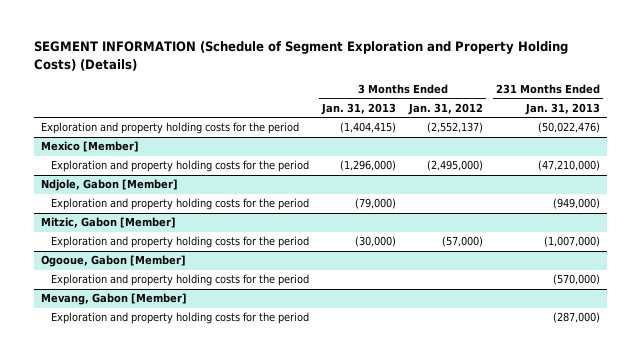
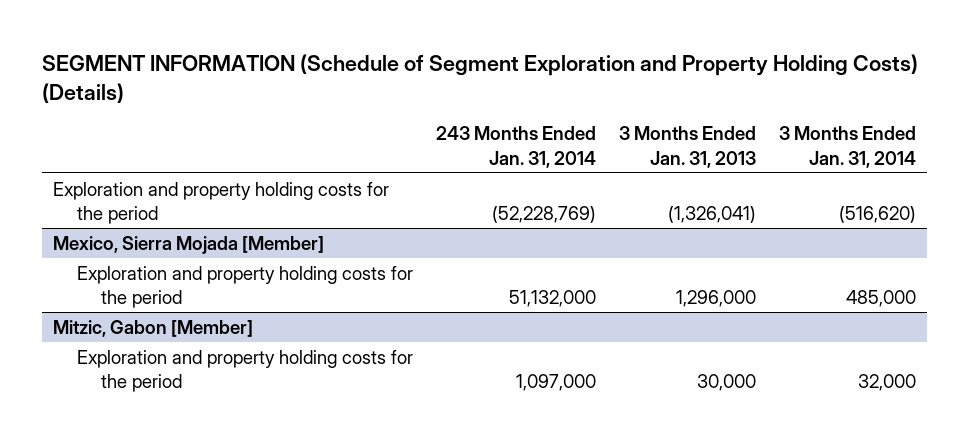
- | 3 Months Ended Jan. 31, 2013 | 3 Months Ended Jan. 31, 2012 | 231 Months Ended Jan. 31, 2013
+ | 243 Months Ended Jan. 31, 2014 | 3 Months Ended Jan. 31, 2013 | 3 Months Ended Jan. 31, 2014
- Exploration and property holding costs for the period | (1,404,415) | (2,552,137) | (50,022,476)
- Mexico [Member]
- Exploration and property holding costs for the period | (1,296,000) | (2,495,000) | (47,210,000)
- Ndjole, Gabon [Member]
- Exploration and property holding costs for the period | (79,000) | | (949,000)
+ Exploration and property holding costs for the period | (52,228,769) | (1,326,041) | (516,620)
+ Mexico, Sierra Mojada [Member]
+ Exploration and property holding costs for the period | 51,132,000 | 1,296,000 | 485,000
@ Mitzic, Gabon [Member]
- Exploration and property holding costs for the period | (30,000) | (57,000) | (1,007,000)
- Ogooue, Gabon [Member]
- Exploration and property holding costs for the period | | | (570,000)
- Mevang, Gabon [Member]
- Exploration and property holding costs for the period | | | (287,000)
@ Mitzic, Gabon [Member]
+ Exploration and property holding costs for the period | 1,097,000 | 30,000 | 32,000

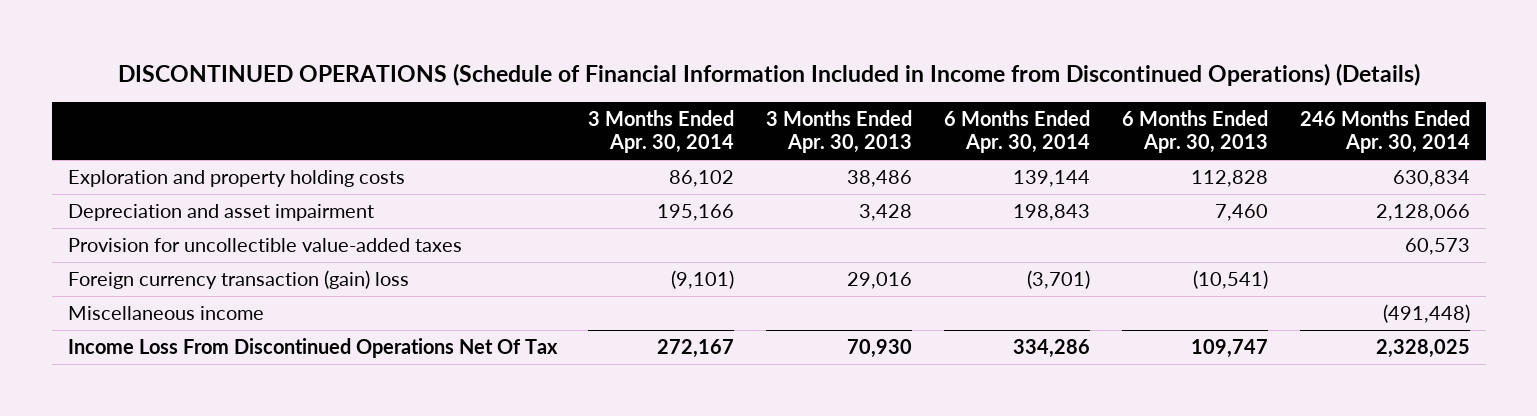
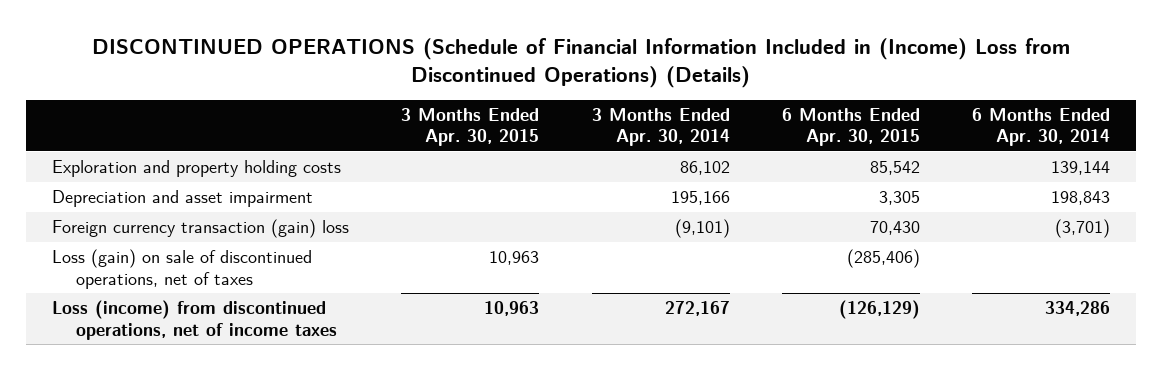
- DISCONTINUED OPERATIONS (Schedule of Financial Information Included in Income from Discontinued Operations) (Details)
+ DISCONTINUED OPERATIONS (Schedule of Financial Information Included in (Income) Loss from Discontinued Operations) (Details)
- | 3 Months Ended Apr. 30, 2014 | 3 Months Ended Apr. 30, 2013 | 6 Months Ended Apr. 30, 2014 | 6 Months Ended Apr. 30, 2013 | 246 Months Ended Apr. 30, 2014
+ | 3 Months Ended Apr. 30, 2015 | 3 Months Ended Apr. 30, 2014 | 6 Months Ended Apr. 30, 2015 | 6 Months Ended Apr. 30, 2014
- Provision for uncollectible value-added taxes | | | | | 60,573
- Miscellaneous income | | | | | (491,448)
- Income Loss From Discontinued Operations Net Of Tax | 272,167 | 70,930 | 334,286 | 109,747 | 2,328,025
+ Loss (gain) on sale of discontinued operations, net of taxes | 10,963 | | (285,406) |
+ Loss (income) from discontinued operations, net of income taxes | 10,963 | 272,167 | (126,129) | 334,286

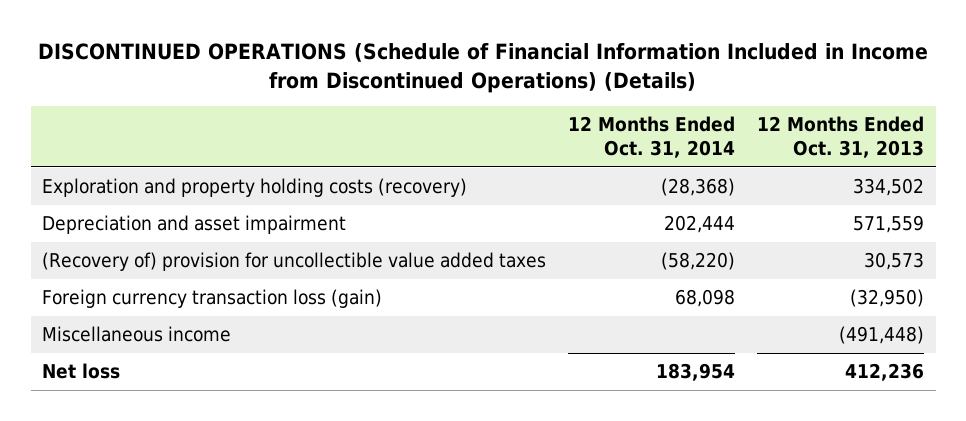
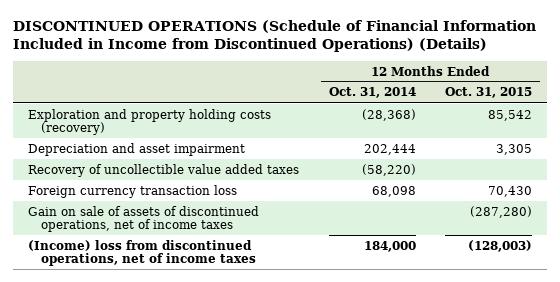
- | 12 Months Ended Oct. 31, 2014 | 12 Months Ended Oct. 31, 2013
+ | 12 Months Ended Oct. 31, 2014 | 12 Months Ended Oct. 31, 2015
- (Recovery of) provision for uncollectible value added taxes | (58,220) | 30,573
- Foreign currency transaction loss (gain) | 68,098 | (32,950)
- Miscellaneous income | | (491,448)
- Net loss | 183,954 | 412,236
+ Recovery of uncollectible value added taxes | (58,220) |
+ Foreign currency transaction loss | 68,098 | 70,430
+ Gain on sale of assets of discontinued operations, net of income taxes | | (287,280)
+ (Income) loss from discontinued operations, net of income taxes | 184,000 | (128,003)

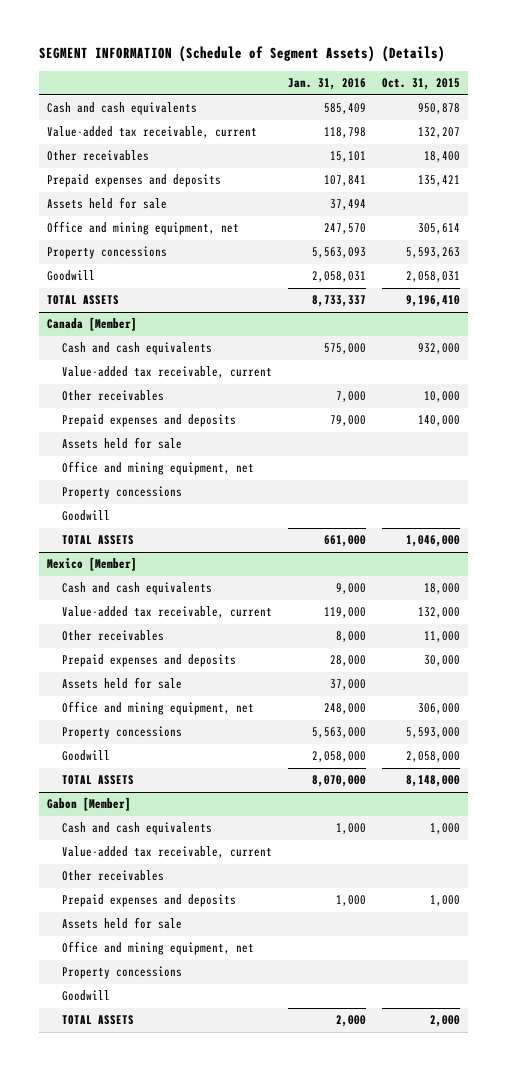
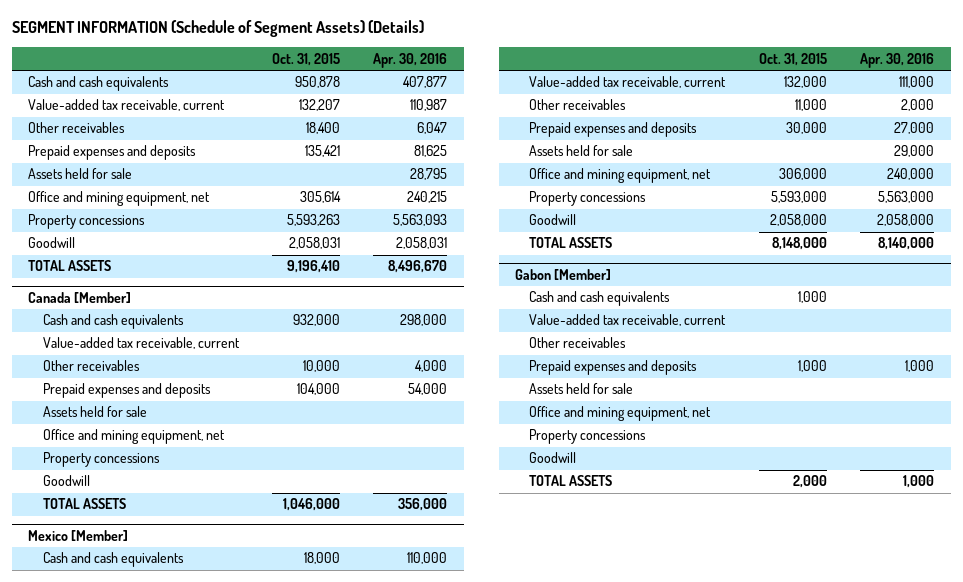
- | Jan. 31, 2016 | Oct. 31, 2015
+ | Oct. 31, 2015 | Apr. 30, 2016
@ Canada [Member]
- Prepaid expenses and deposits | 79,000 | 140,000
+ Prepaid expenses and deposits | 104,000 | 54,000

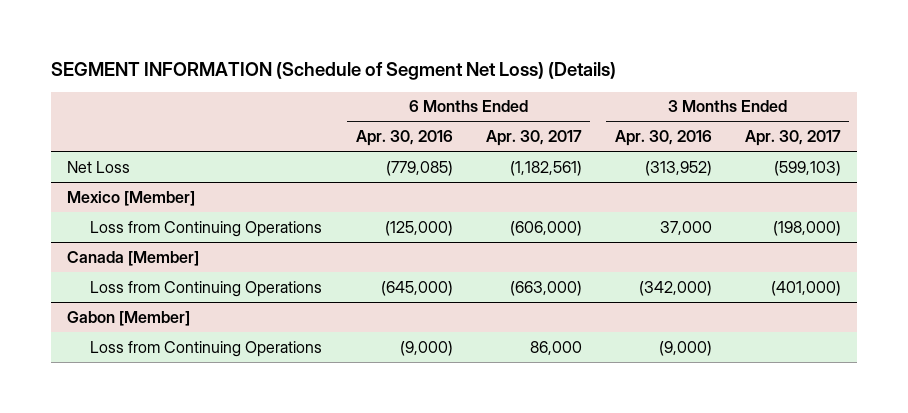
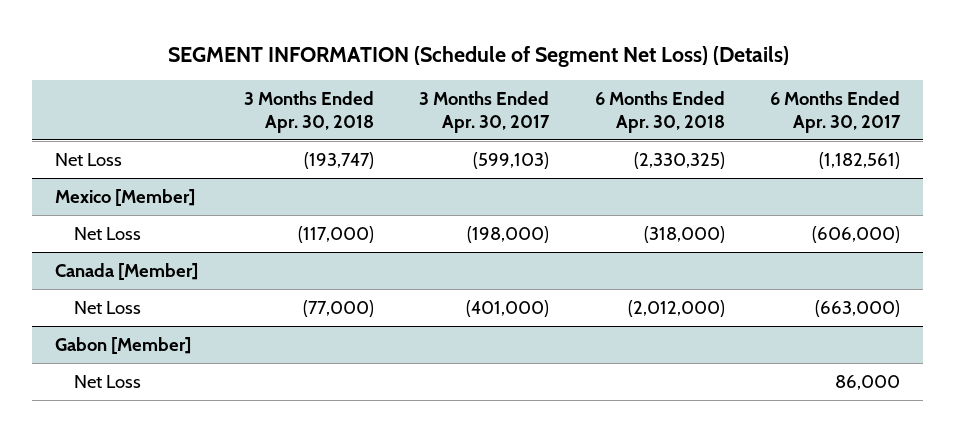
- | 6 Months Ended Apr. 30, 2016 | 6 Months Ended Apr. 30, 2017 | 3 Months Ended Apr. 30, 2016 | 3 Months Ended Apr. 30, 2017
+ | 3 Months Ended Apr. 30, 2018 | 3 Months Ended Apr. 30, 2017 | 6 Months Ended Apr. 30, 2018 | 6 Months Ended Apr. 30, 2017
@ Mexico [Member]
- Loss from Continuing Operations | (125,000) | (606,000) | 37,000 | (198,000)
+ Net Loss | (117,000) | (198,000) | (318,000) | (606,000)
@ Canada [Member]
- Loss from Continuing Operations | (645,000) | (663,000) | (342,000) | (401,000)
+ Net Loss | (77,000) | (401,000) | (2,012,000) | (663,000)
@ Gabon [Member]
- Loss from Continuing Operations | (9,000) | 86,000 | (9,000) |
+ Net Loss | | | | 86,000

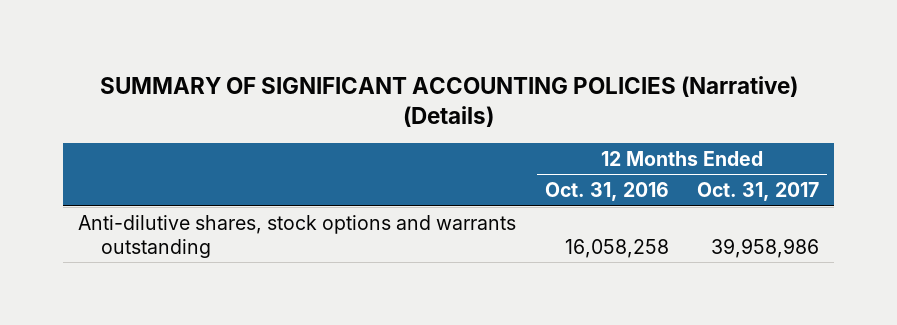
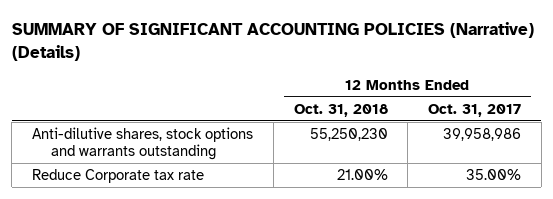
- | 12 Months Ended Oct. 31, 2016 | 12 Months Ended Oct. 31, 2017
+ | 12 Months Ended Oct. 31, 2018 | 12 Months Ended Oct. 31, 2017
+ Reduce Corporate tax rate | 21.00% | 35.00%

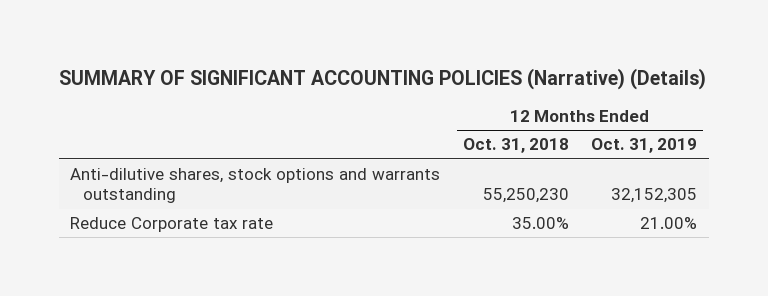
- | 12 Months Ended Oct. 31, 2018 | 12 Months Ended Oct. 31, 2017
+ | 12 Months Ended Oct. 31, 2018 | 12 Months Ended Oct. 31, 2019
- Reduce Corporate tax rate | 21.00% | 35.00%
+ Reduce Corporate tax rate | 35.00% | 21.00%

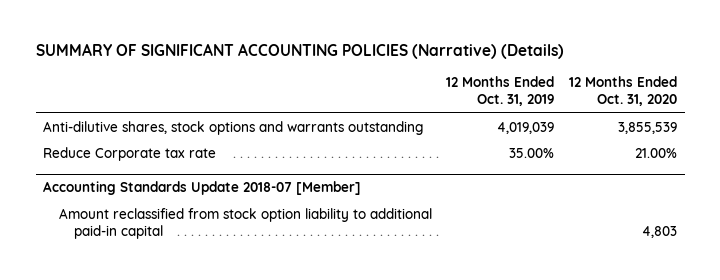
- | 12 Months Ended Oct. 31, 2018 | 12 Months Ended Oct. 31, 2019
+ | 12 Months Ended Oct. 31, 2019 | 12 Months Ended Oct. 31, 2020
- Anti-dilutive shares, stock options and warrants outstanding | 55,250,230 | 32,152,305
- Reduce Corporate tax rate | 35.00% | 21.00%
+ Anti-dilutive shares, stock options and warrants outstanding | 4,019,039 | 3,855,539
+ Reduce Corporate tax rate | 35.00% | 21.00%
+ Accounting Standards Update 2018-07 [Member]
+ Amount reclassified from stock option liability to additional paid-in capital | | 4,803

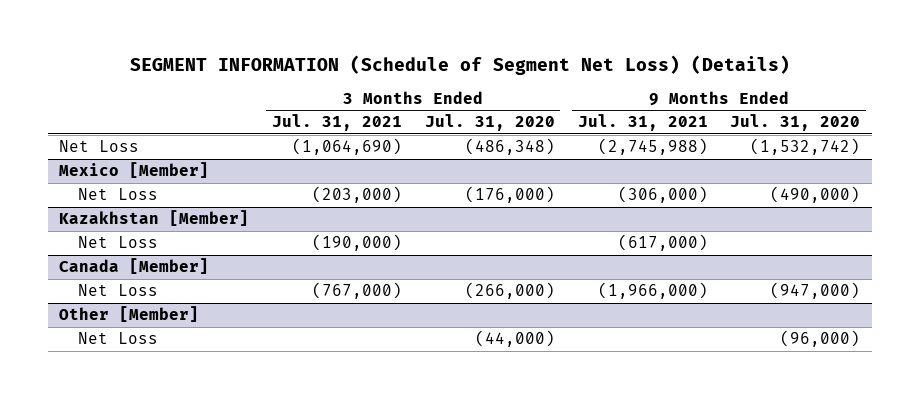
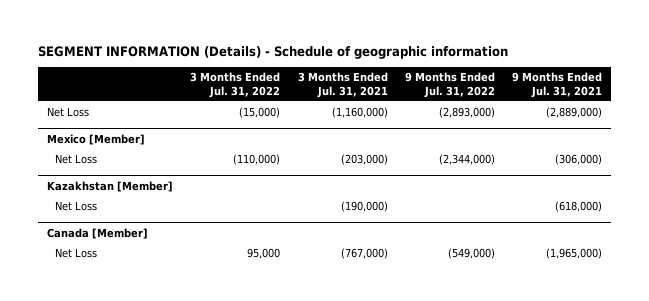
- SEGMENT INFORMATION (Schedule of Segment Net Loss) (Details)
+ SEGMENT INFORMATION (Details) - Schedule of geographic information
- | 3 Months Ended Jul. 31, 2021 | 3 Months Ended Jul. 31, 2020 | 9 Months Ended Jul. 31, 2021 | 9 Months Ended Jul. 31, 2020
+ | 3 Months Ended Jul. 31, 2022 | 3 Months Ended Jul. 31, 2021 | 9 Months Ended Jul. 31, 2022 | 9 Months Ended Jul. 31, 2021
- Net Loss | (1,064,690) | (486,348) | (2,745,988) | (1,532,742)
+ Net Loss | (15,000) | (1,160,000) | (2,893,000) | (2,889,000)
@ Kazakhstan [Member]
- Net Loss | (190,000) | | (617,000) |
+ Net Loss | | (190,000) | | (618,000)
@ Canada [Member]
- Net Loss | (767,000) | (266,000) | (1,966,000) | (947,000)
- Other [Member]
- Net Loss | | (44,000) | | (96,000)
@ Canada [Member]
+ Net Loss | 95,000 | (767,000) | (549,000) | (1,965,000)

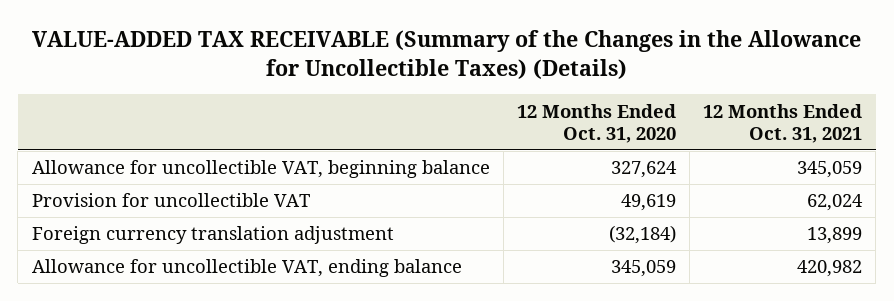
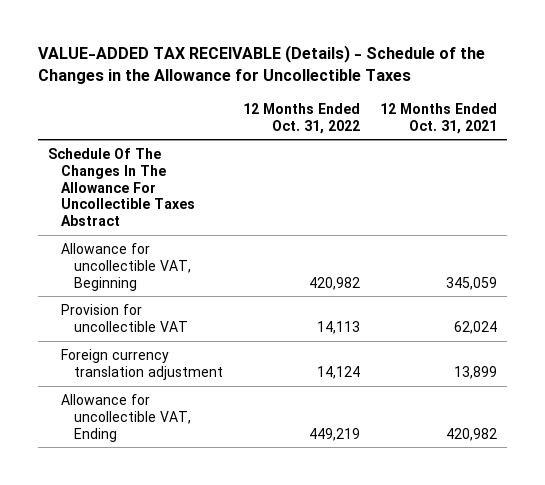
- VALUE-ADDED TAX RECEIVABLE (Summary of the Changes in the Allowance for Uncollectible Taxes) (Details)
+ VALUE-ADDED TAX RECEIVABLE (Details) - Schedule of the Changes in the Allowance for Uncollectible Taxes
- | 12 Months Ended Oct. 31, 2020 | 12 Months Ended Oct. 31, 2021
+ | 12 Months Ended Oct. 31, 2022 | 12 Months Ended Oct. 31, 2021
- Allowance for uncollectible VAT, beginning balance | 327,624 | 345,059
+ Schedule Of The Changes In The Allowance For Uncollectible Taxes Abstract
+ Allowance for uncollectible VAT, Beginning | 420,982 | 345,059
- Allowance for uncollectible VAT, ending balance | 345,059 | 420,982
+ Allowance for uncollectible VAT, Ending | 449,219 | 420,982

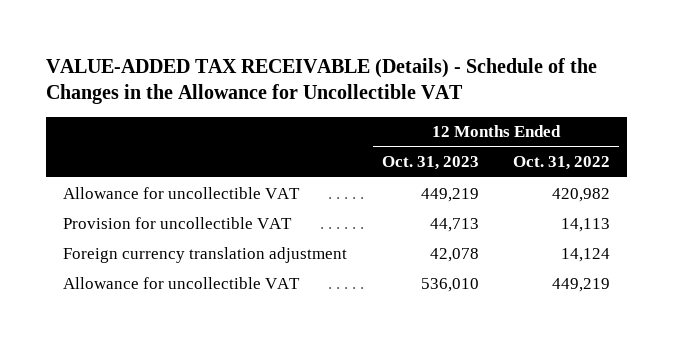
- VALUE-ADDED TAX RECEIVABLE (Details) - Schedule of the Changes in the Allowance for Uncollectible Taxes
+ VALUE-ADDED TAX RECEIVABLE (Details) - Schedule of the Changes in the Allowance for Uncollectible VAT
- | 12 Months Ended Oct. 31, 2022 | 12 Months Ended Oct. 31, 2021
+ | 12 Months Ended Oct. 31, 2023 | 12 Months Ended Oct. 31, 2022
- Schedule Of The Changes In The Allowance For Uncollectible Taxes Abstract
- Allowance for uncollectible VAT, Beginning | 420,982 | 345,059
+ Allowance for uncollectible VAT | 449,219 | 420,982
- Allowance for uncollectible VAT, Ending | 449,219 | 420,982
+ Allowance for uncollectible VAT | 536,010 | 449,219

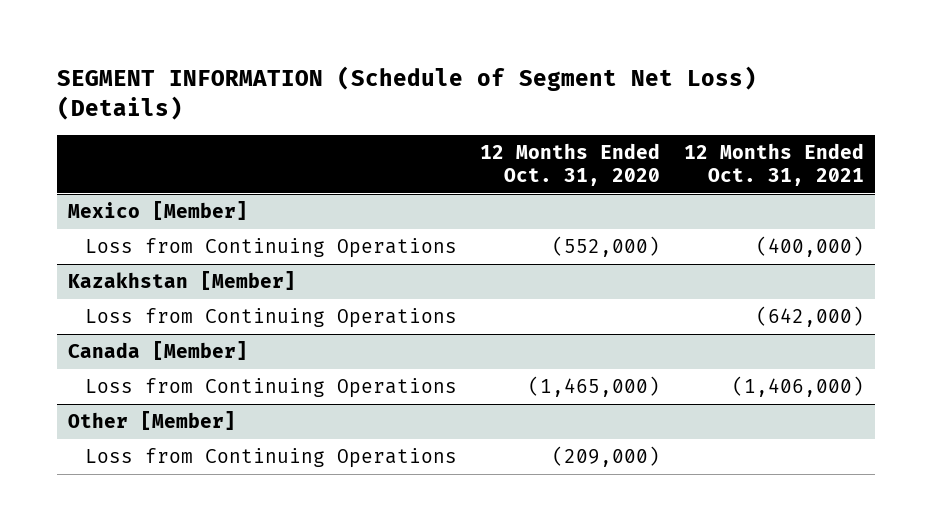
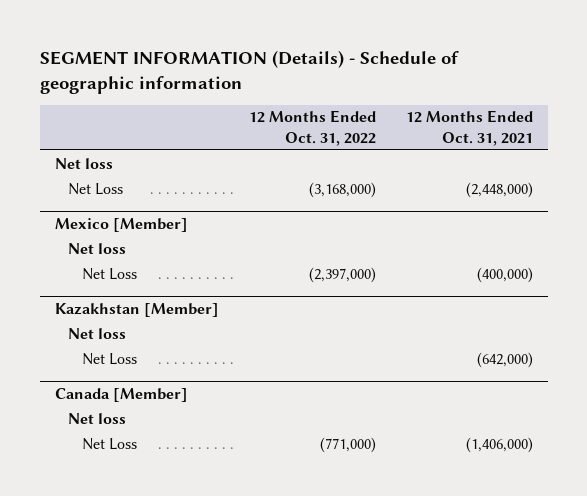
- SEGMENT INFORMATION (Schedule of Segment Net Loss) (Details)
+ SEGMENT INFORMATION (Details) - Schedule of geographic information
- | 12 Months Ended Oct. 31, 2020 | 12 Months Ended Oct. 31, 2021
+ | 12 Months Ended Oct. 31, 2022 | 12 Months Ended Oct. 31, 2021
+ Net loss
+ Net Loss | (3,168,000) | (2,448,000)
@ Mexico [Member]
- Loss from Continuing Operations | (552,000) | (400,000)
+ Net loss
+ Net Loss | (2,397,000) | (400,000)
@ Kazakhstan [Member]
- Loss from Continuing Operations | | (642,000)
+ Net loss
+ Net Loss | | (642,000)
@ Canada [Member]
- Loss from Continuing Operations | (1,465,000) | (1,406,000)
- Other [Member]
- Loss from Continuing Operations | (209,000) |
@ Canada [Member]
+ Net loss
+ Net Loss | (771,000) | (1,406,000)

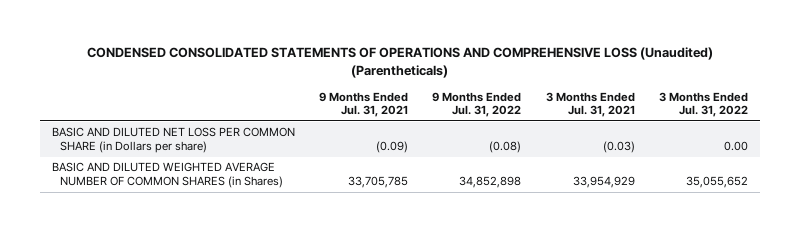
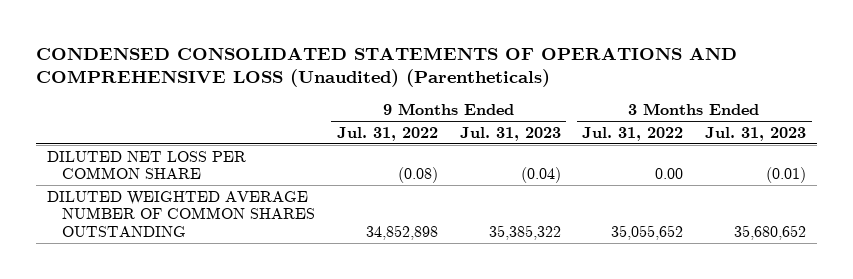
- | 9 Months Ended Jul. 31, 2021 | 9 Months Ended Jul. 31, 2022 | 3 Months Ended Jul. 31, 2021 | 3 Months Ended Jul. 31, 2022
+ | 9 Months Ended Jul. 31, 2022 | 9 Months Ended Jul. 31, 2023 | 3 Months Ended Jul. 31, 2022 | 3 Months Ended Jul. 31, 2023
- BASIC AND DILUTED NET LOSS PER COMMON SHARE (in Dollars per share) | (0.09) | (0.08) | (0.03) | 0.00
- BASIC AND DILUTED WEIGHTED AVERAGE NUMBER OF COMMON SHARES (in Shares) | 33,705,785 | 34,852,898 | 33,954,929 | 35,055,652
+ DILUTED NET LOSS PER COMMON SHARE | (0.08) | (0.04) | 0.00 | (0.01)
+ DILUTED WEIGHTED AVERAGE NUMBER OF COMMON SHARES OUTSTANDING | 34,852,898 | 35,385,322 | 35,055,652 | 35,680,652

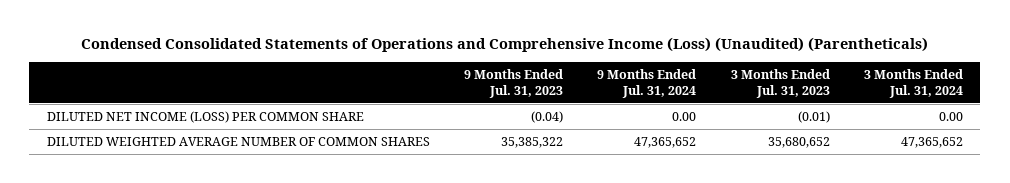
- CONDENSED CONSOLIDATED STATEMENTS OF OPERATIONS AND COMPREHENSIVE LOSS (Unaudited) (Parentheticals)
+ Condensed Consolidated Statements of Operations and Comprehensive Income (Loss) (Unaudited) (Parentheticals)
- | 9 Months Ended Jul. 31, 2022 | 9 Months Ended Jul. 31, 2023 | 3 Months Ended Jul. 31, 2022 | 3 Months Ended Jul. 31, 2023
+ | 9 Months Ended Jul. 31, 2023 | 9 Months Ended Jul. 31, 2024 | 3 Months Ended Jul. 31, 2023 | 3 Months Ended Jul. 31, 2024
- DILUTED NET LOSS PER COMMON SHARE | (0.08) | (0.04) | 0.00 | (0.01)
- DILUTED WEIGHTED AVERAGE NUMBER OF COMMON SHARES OUTSTANDING | 34,852,898 | 35,385,322 | 35,055,652 | 35,680,652
+ DILUTED NET INCOME (LOSS) PER COMMON SHARE | (0.04) | 0.00 | (0.01) | 0.00
+ DILUTED WEIGHTED AVERAGE NUMBER OF COMMON SHARES | 35,385,322 | 47,365,652 | 35,680,652 | 47,365,652

